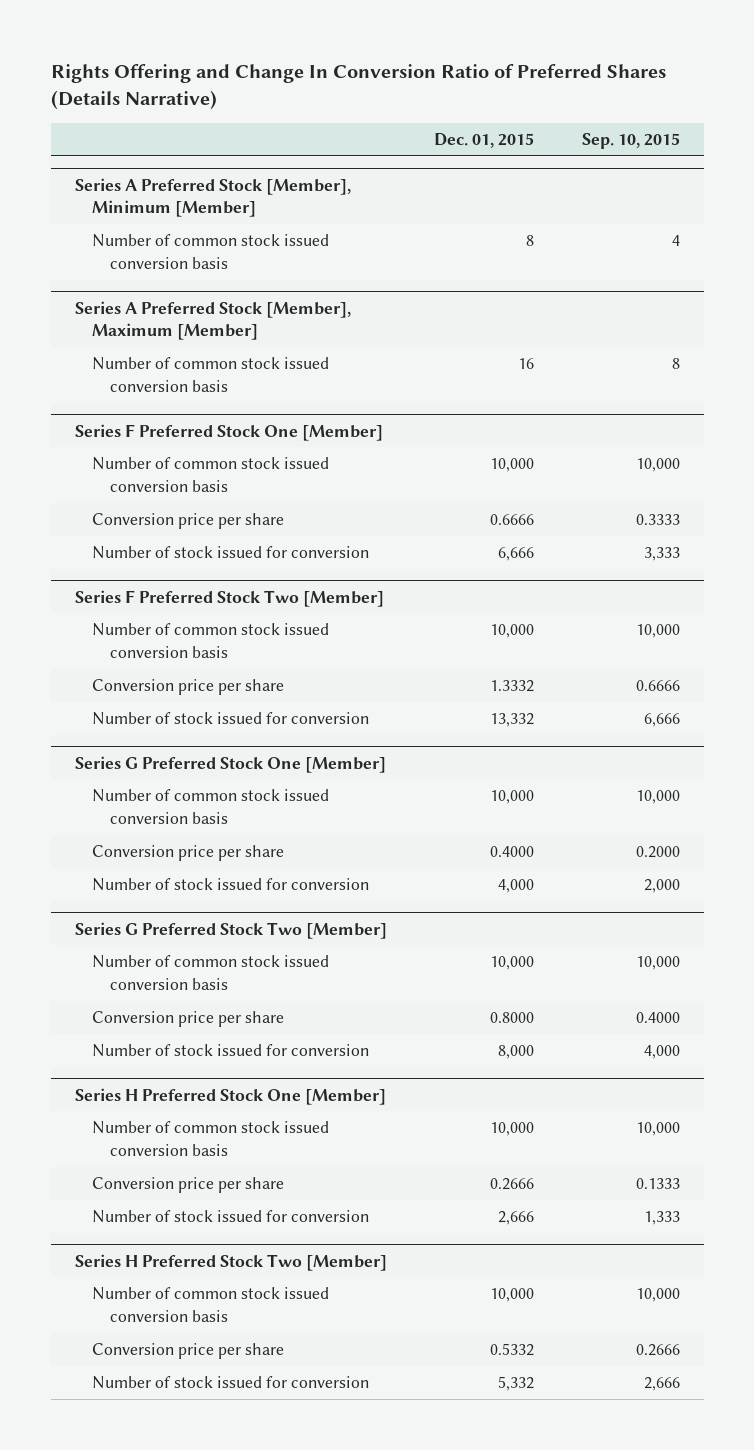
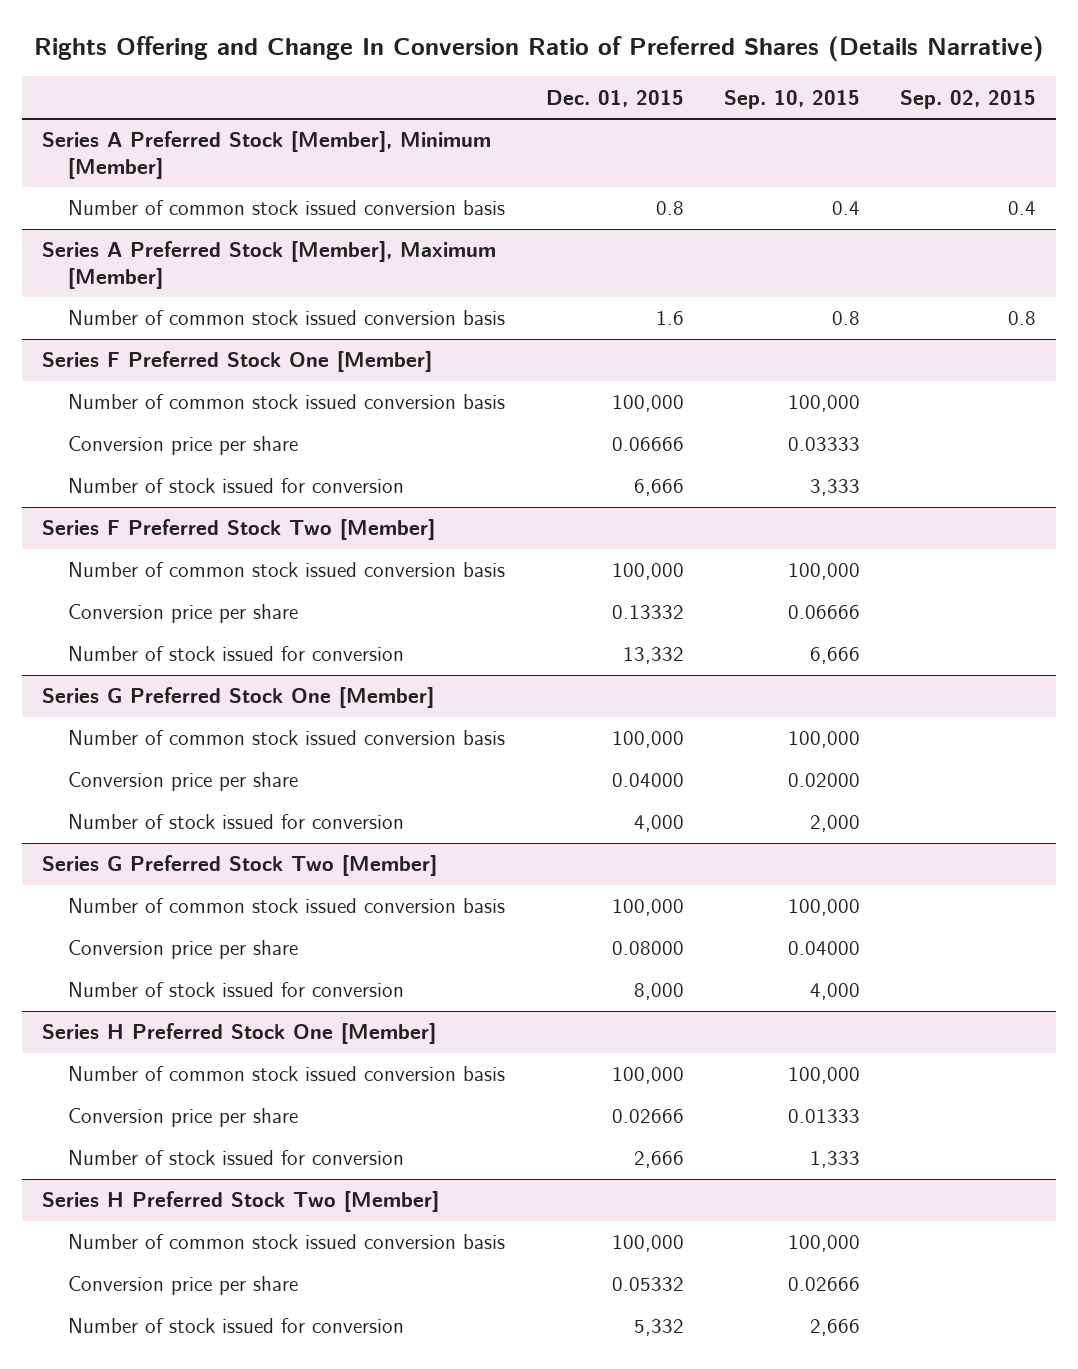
- | Dec. 01, 2015 | Sep. 10, 2015
+ | Dec. 01, 2015 | Sep. 10, 2015 | Sep. 02, 2015
@ Series A Preferred Stock [Member], Minimum [Member]
- Number of common stock issued conversion basis | 8 | 4
+ Number of common stock issued conversion basis | 0.8 | 0.4 | 0.4
@ Series A Preferred Stock [Member], Maximum [Member]
- Number of common stock issued conversion basis | 16 | 8
+ Number of common stock issued conversion basis | 1.6 | 0.8 | 0.8
@ Series F Preferred Stock One [Member]
- Number of common stock issued conversion basis | 10,000 | 10,000
- Conversion price per share | 0.6666 | 0.3333
+ Number of common stock issued conversion basis | 100,000 | 100,000 |
+ Conversion price per share | 0.06666 | 0.03333 |
@ Series F Preferred Stock Two [Member]
- Number of common stock issued conversion basis | 10,000 | 10,000
- Conversion price per share | 1.3332 | 0.6666
+ Number of common stock issued conversion basis | 100,000 | 100,000 |
+ Conversion price per share | 0.13332 | 0.06666 |
@ Series G Preferred Stock One [Member]
- Number of common stock issued conversion basis | 10,000 | 10,000
- Conversion price per share | 0.4000 | 0.2000
+ Number of common stock issued conversion basis | 100,000 | 100,000 |
+ Conversion price per share | 0.04000 | 0.02000 |
@ Series G Preferred Stock Two [Member]
- Number of common stock issued conversion basis | 10,000 | 10,000
- Conversion price per share | 0.8000 | 0.4000
+ Number of common stock issued conversion basis | 100,000 | 100,000 |
+ Conversion price per share | 0.08000 | 0.04000 |
@ Series H Preferred Stock One [Member]
- Number of common stock issued conversion basis | 10,000 | 10,000
- Conversion price per share | 0.2666 | 0.1333
+ Number of common stock issued conversion basis | 100,000 | 100,000 |
+ Conversion price per share | 0.02666 | 0.01333 |
@ Series H Preferred Stock Two [Member]
- Number of common stock issued conversion basis | 10,000 | 10,000
- Conversion price per share | 0.5332 | 0.2666
+ Number of common stock issued conversion basis | 100,000 | 100,000 |
+ Conversion price per share | 0.05332 | 0.02666 |

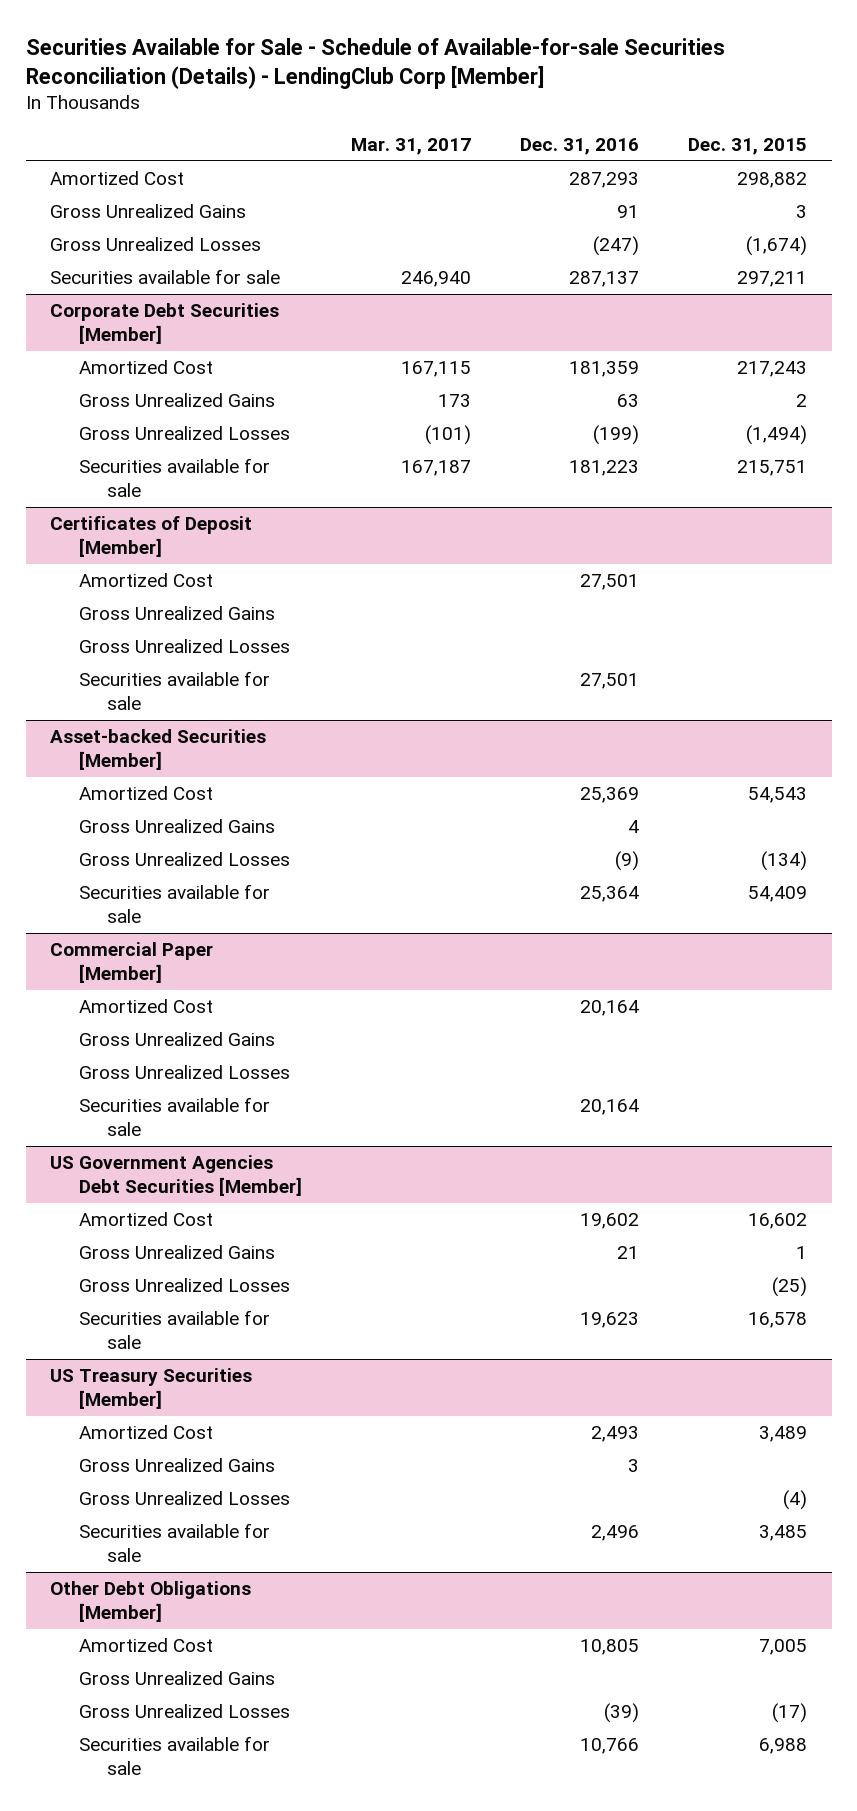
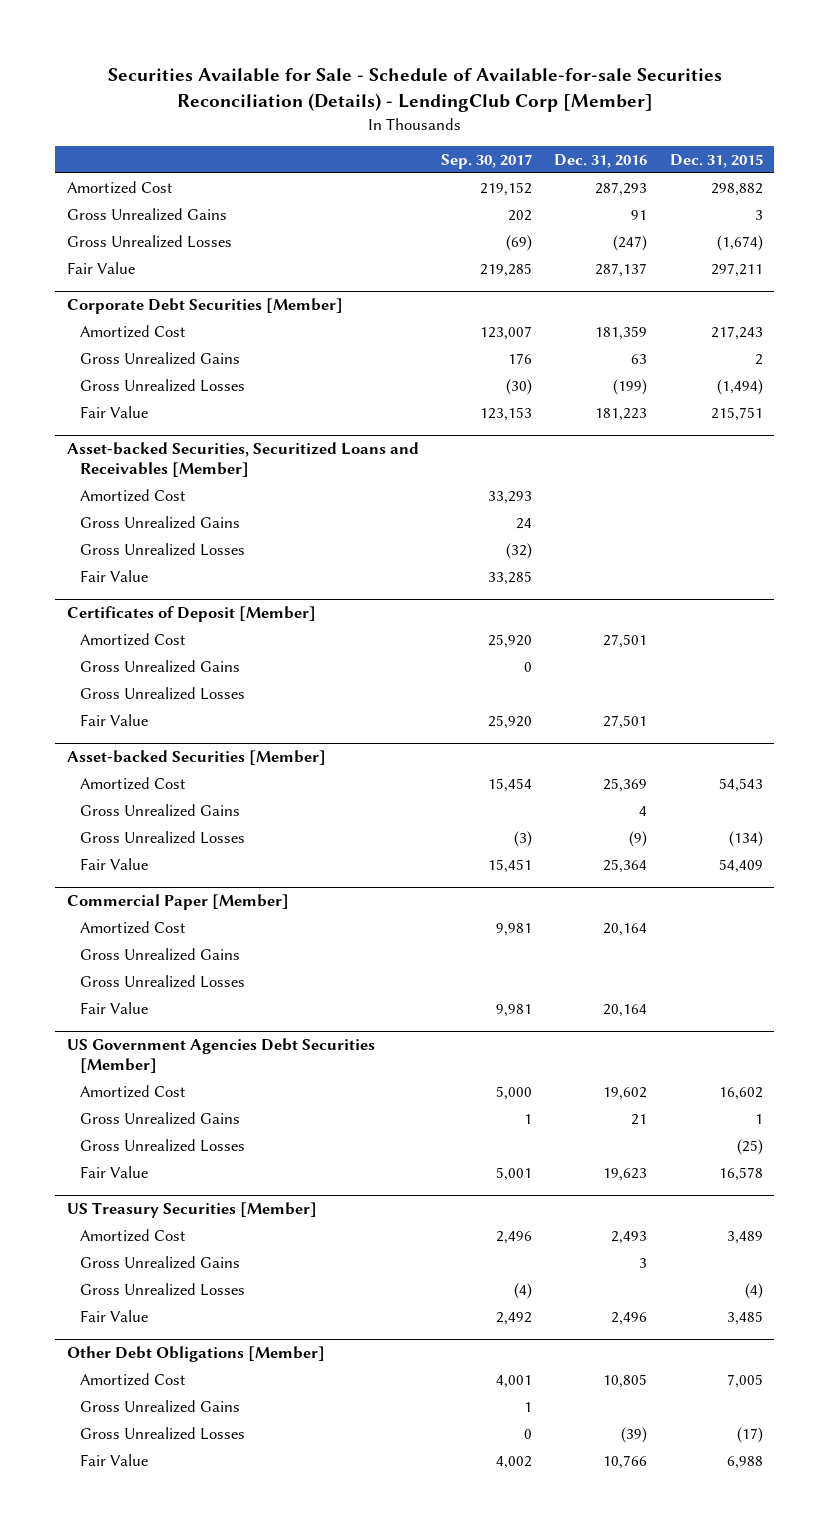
- | Mar. 31, 2017 | Dec. 31, 2016 | Dec. 31, 2015
+ | Sep. 30, 2017 | Dec. 31, 2016 | Dec. 31, 2015
- Securities available for sale | 246,940 | 287,137 | 297,211
+ Fair Value | 219,285 | 287,137 | 297,211
@ Corporate Debt Securities [Member]
- Securities available for sale | 167,187 | 181,223 | 215,751
+ Fair Value | 123,153 | 181,223 | 215,751
+ Asset-backed Securities, Securitized Loans and Receivables [Member]
+ Amortized Cost | 33,293 | |
+ Gross Unrealized Gains | 24 | |
+ Gross Unrealized Losses | (32) | |
+ Fair Value | 33,285 | |
@ Certificates of Deposit [Member]
- Securities available for sale | | 27,501 |
+ Fair Value | 25,920 | 27,501 |
@ Asset-backed Securities [Member]
- Securities available for sale | | 25,364 | 54,409
+ Fair Value | 15,451 | 25,364 | 54,409
@ Commercial Paper [Member]
- Securities available for sale | | 20,164 |
+ Fair Value | 9,981 | 20,164 |
@ US Government Agencies Debt Securities [Member]
- Securities available for sale | | 19,623 | 16,578
+ Fair Value | 5,001 | 19,623 | 16,578
@ US Treasury Securities [Member]
- Securities available for sale | | 2,496 | 3,485
+ Fair Value | 2,492 | 2,496 | 3,485
@ Other Debt Obligations [Member]
- Securities available for sale | | 10,766 | 6,988
+ Fair Value | 4,002 | 10,766 | 6,988

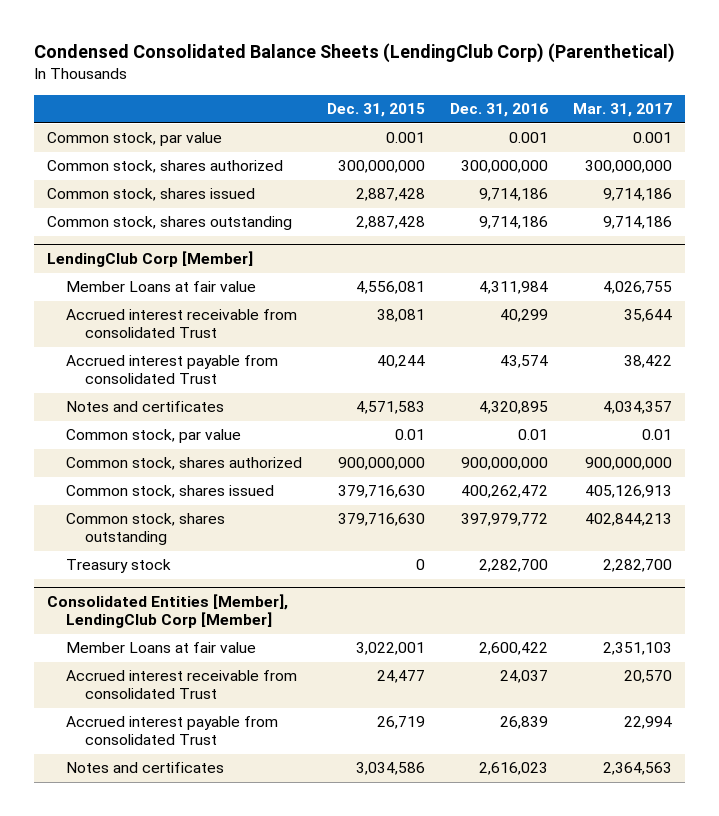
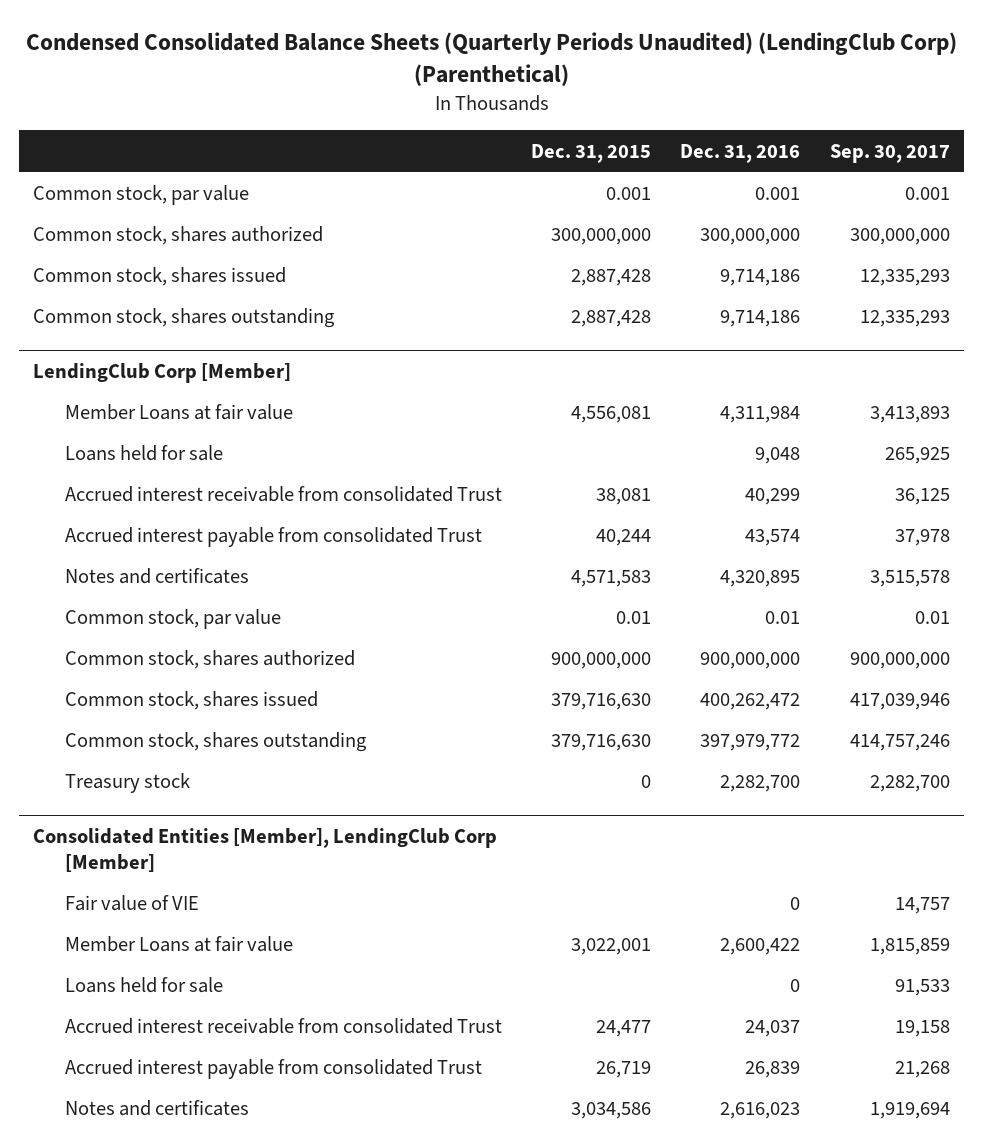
- Condensed Consolidated Balance Sheets (LendingClub Corp) (Parenthetical)
+ Condensed Consolidated Balance Sheets (Quarterly Periods Unaudited) (LendingClub Corp) (Parenthetical)
- | Dec. 31, 2015 | Dec. 31, 2016 | Mar. 31, 2017
+ | Dec. 31, 2015 | Dec. 31, 2016 | Sep. 30, 2017
@ LendingClub Corp [Member]
+ Loans held for sale | | 9,048 | 265,925
@ Consolidated Entities [Member], LendingClub Corp [Member]
+ Fair value of VIE | | 0 | 14,757
+ Loans held for sale | | 0 | 91,533

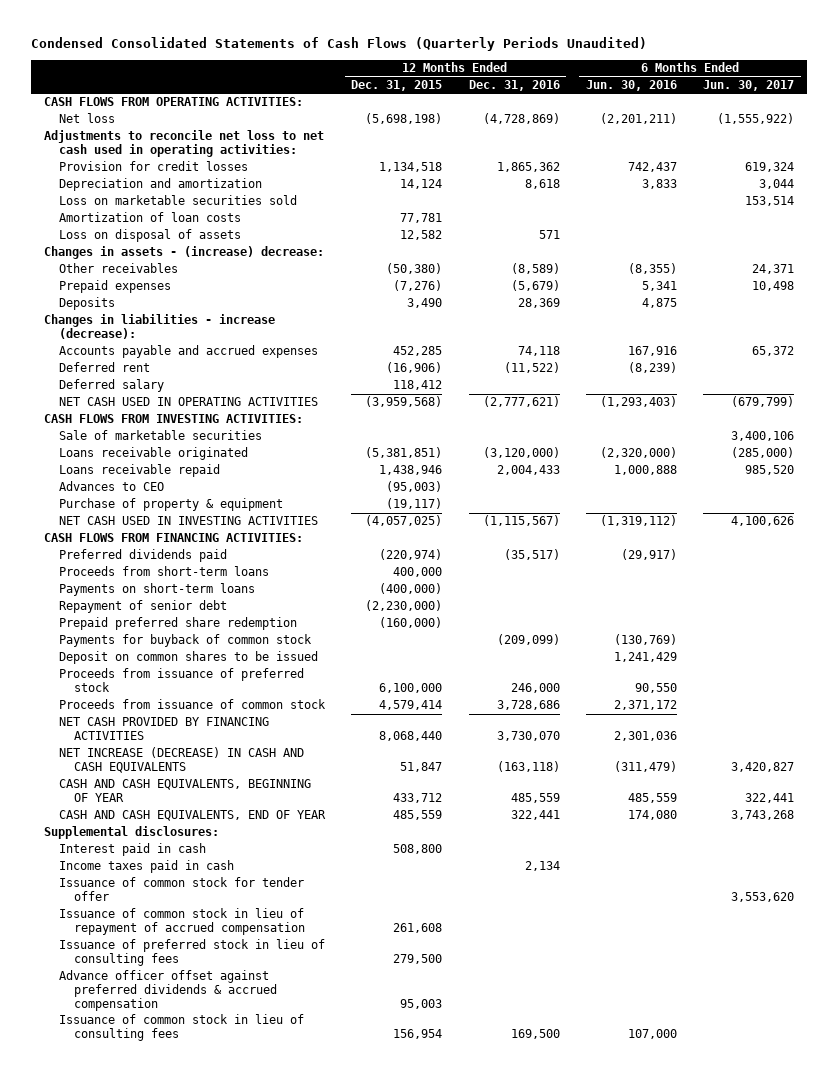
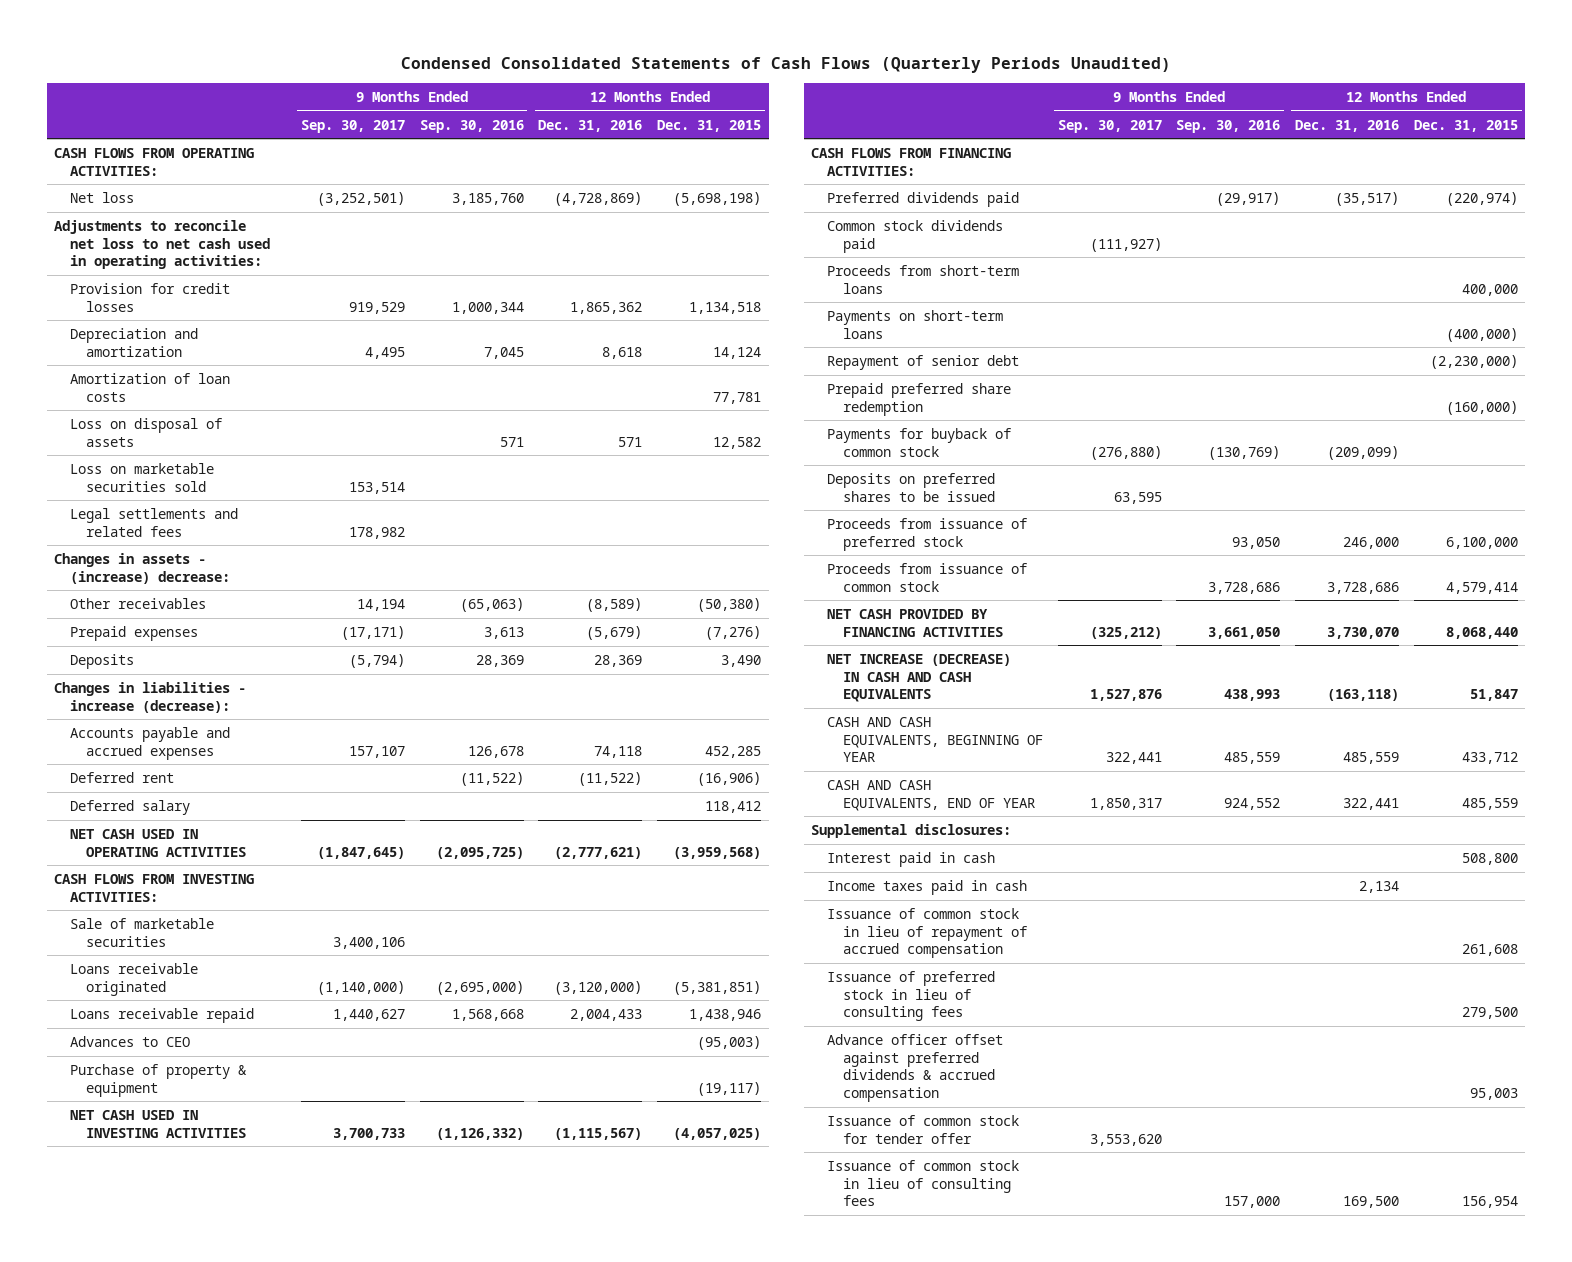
- | 12 Months Ended Dec. 31, 2015 | 12 Months Ended Dec. 31, 2016 | 6 Months Ended Jun. 30, 2016 | 6 Months Ended Jun. 30, 2017
+ | 9 Months Ended Sep. 30, 2017 | 9 Months Ended Sep. 30, 2016 | 12 Months Ended Dec. 31, 2016 | 12 Months Ended Dec. 31, 2015
moved down: Loss on marketable securities sold | 153,514 | | |
+ Legal settlements and related fees | 178,982 | | |
+ Common stock dividends paid | (111,927) | | |
- Deposit on common shares to be issued | | | 1,241,429 |
+ Deposits on preferred shares to be issued | 63,595 | | |
moved down: Issuance of common stock for tender offer | 3,553,620 | | |

